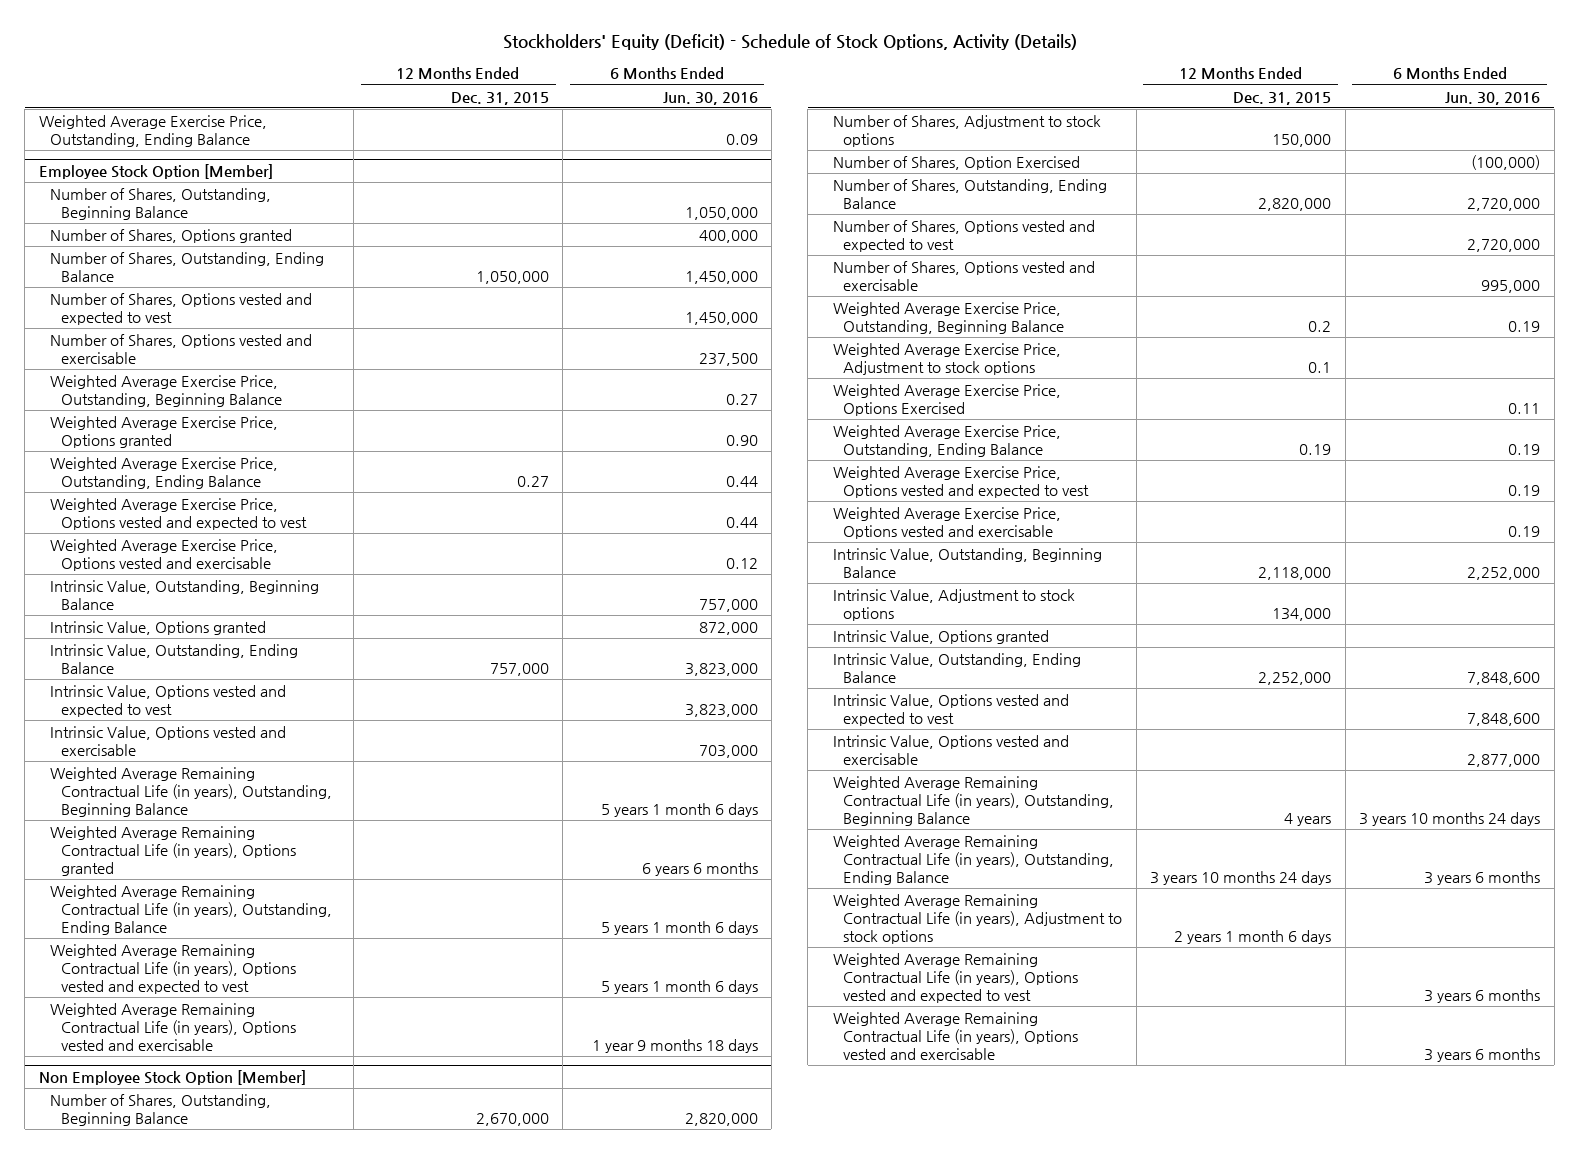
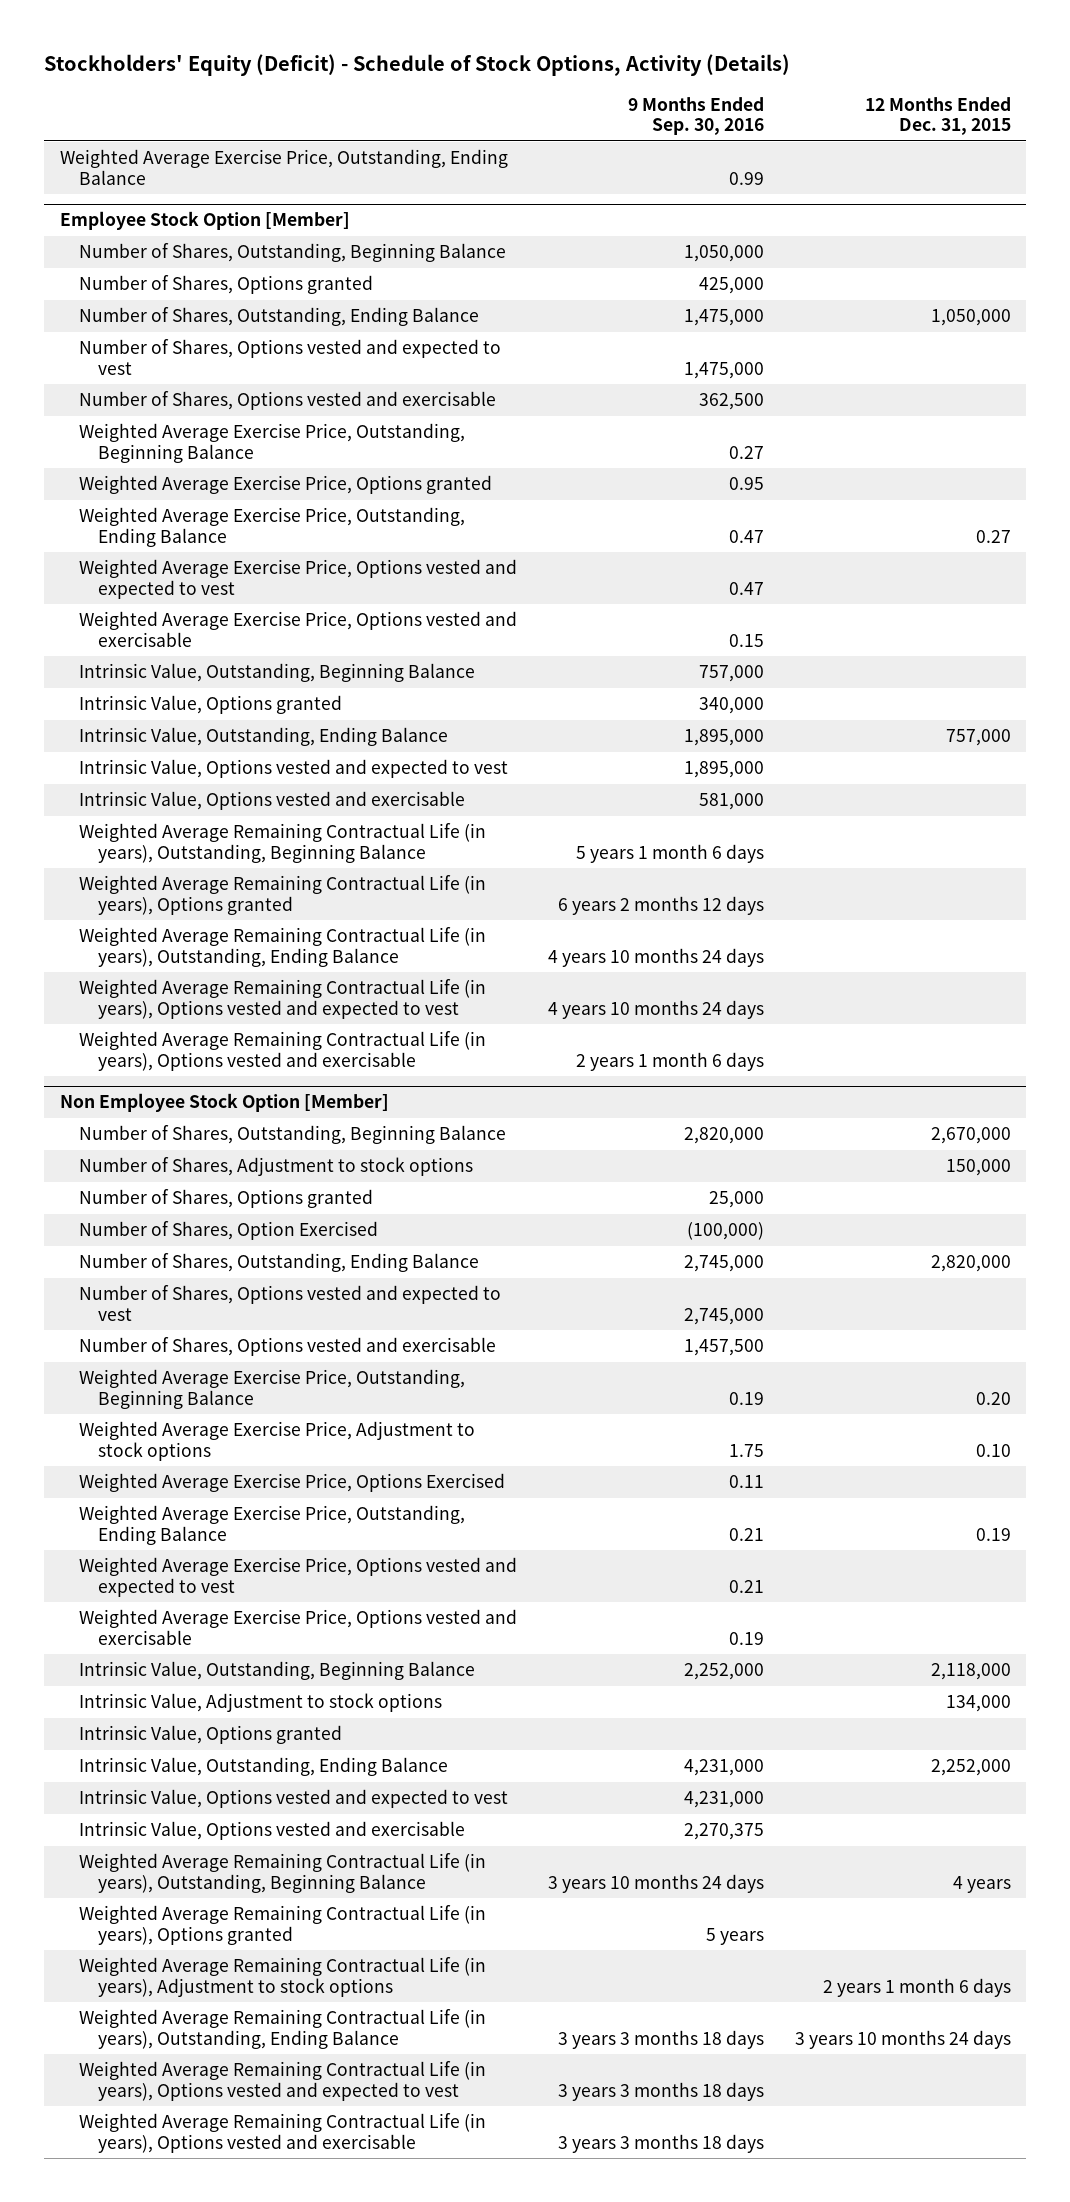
- | 12 Months Ended Dec. 31, 2015 | 6 Months Ended Jun. 30, 2016
+ | 9 Months Ended Sep. 30, 2016 | 12 Months Ended Dec. 31, 2015
@ Non Employee Stock Option [Member]
+ Number of Shares, Options granted | 25,000 |
- Weighted Average Exercise Price, Outstanding, Beginning Balance | 0.2 | 0.19
- Weighted Average Exercise Price, Adjustment to stock options | 0.1 |
+ Weighted Average Exercise Price, Outstanding, Beginning Balance | 0.19 | 0.20
+ Weighted Average Exercise Price, Adjustment to stock options | 1.75 | 0.10
+ Weighted Average Remaining Contractual Life (in years), Options granted | 5 years |
moved down: Weighted Average Remaining Contractual Life (in years), Outstanding, Ending Balance | 3 years 3 months 18 days | 3 years 10 months 24 days

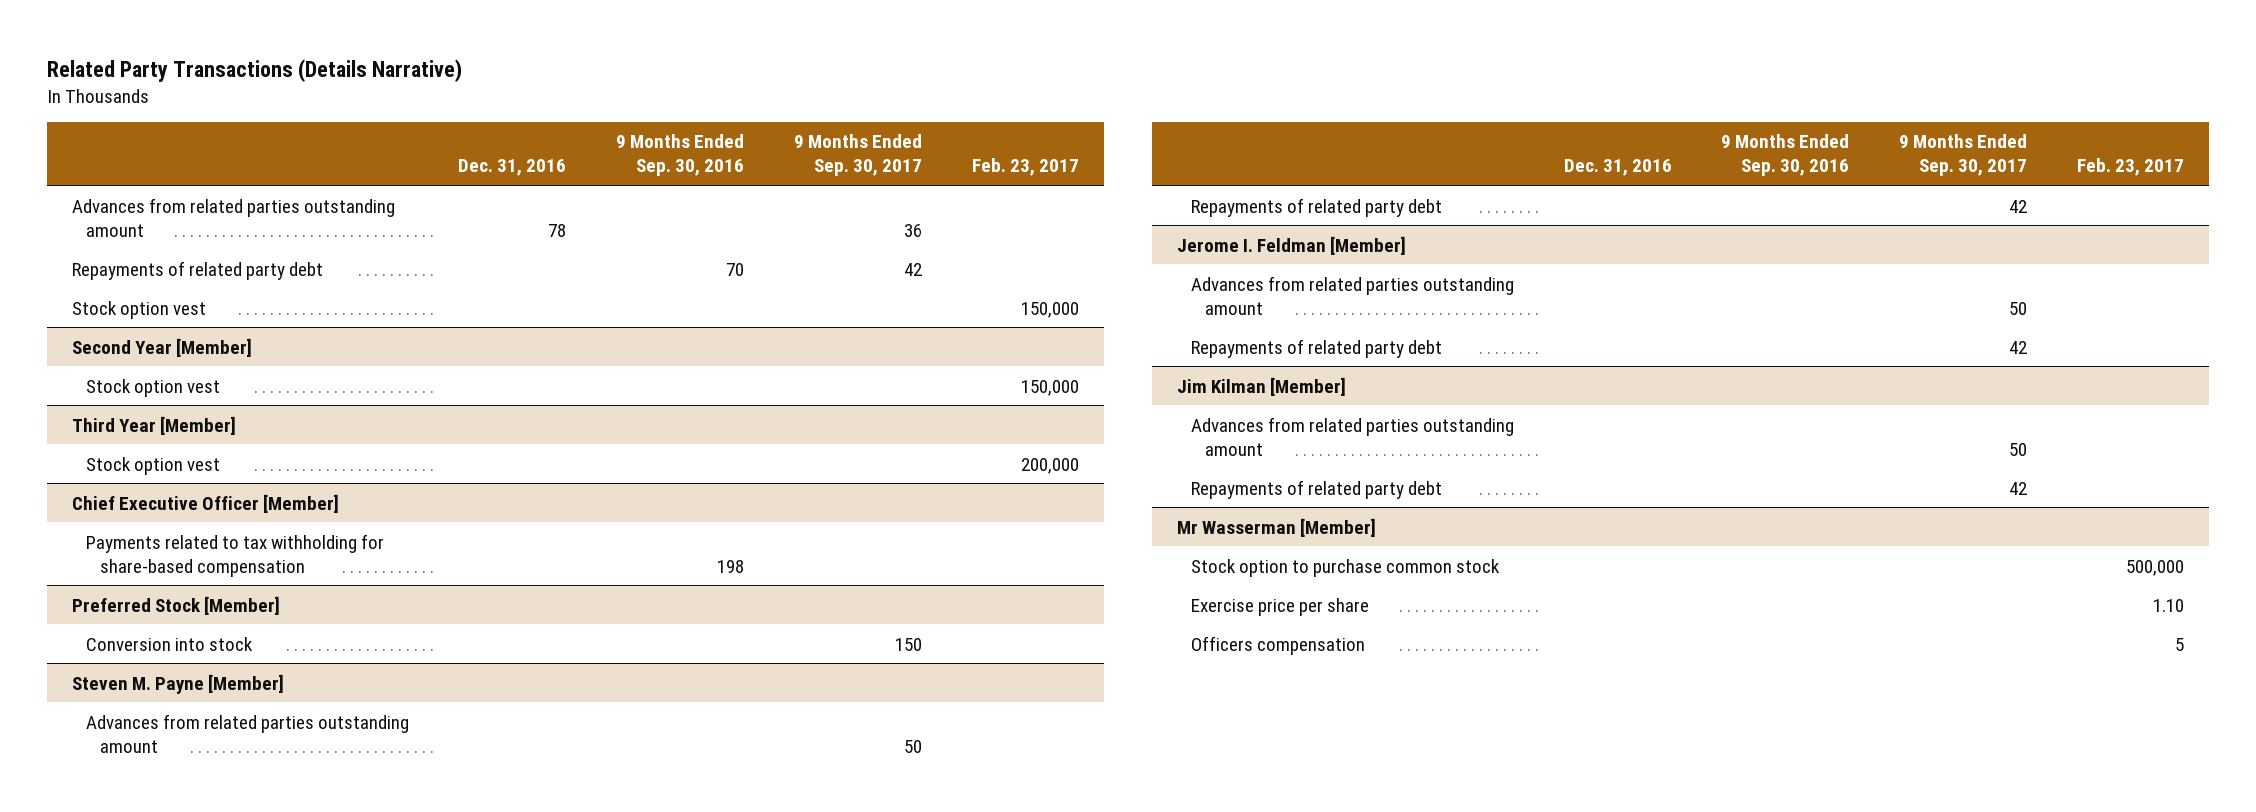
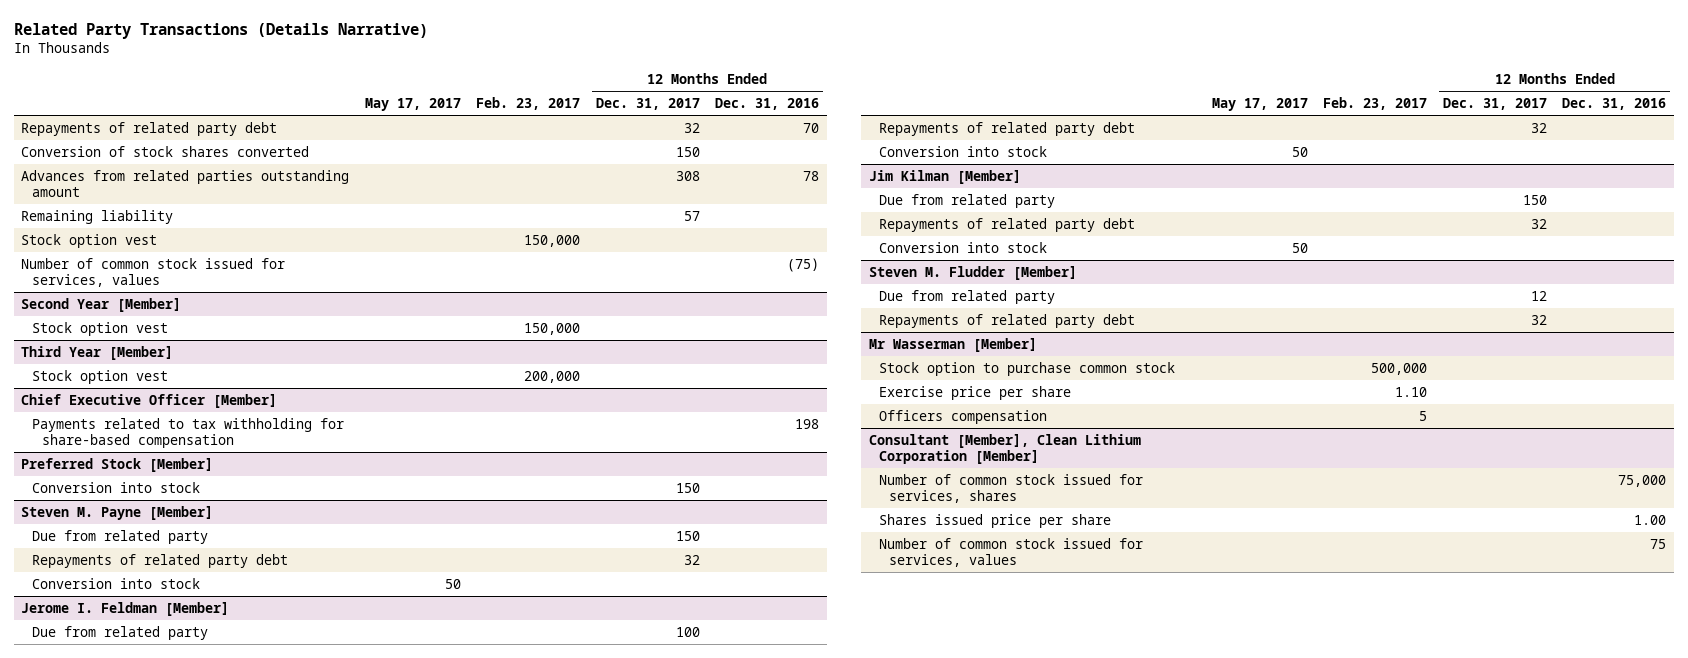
- | Dec. 31, 2016 | 9 Months Ended Sep. 30, 2016 | 9 Months Ended Sep. 30, 2017 | Feb. 23, 2017
+ | May 17, 2017 | Feb. 23, 2017 | 12 Months Ended Dec. 31, 2017 | 12 Months Ended Dec. 31, 2016
+ Conversion of stock shares converted | | | 150 |
moved down: Advances from related parties outstanding amount | | | 308 | 78
+ Remaining liability | | | 57 |
+ Number of common stock issued for services, values | | | | (75)
@ Steven M. Payne [Member]
- Advances from related parties outstanding amount | | | 50 |
+ Due from related party | | | 150 |
+ Conversion into stock | 50 | | |
@ Jerome I. Feldman [Member]
- Advances from related parties outstanding amount | | | 50 |
+ Due from related party | | | 100 |
+ Conversion into stock | 50 | | |
@ Jim Kilman [Member]
- Advances from related parties outstanding amount | | | 50 |
+ Due from related party | | | 150 |
+ Conversion into stock | 50 | | |
+ Steven M. Fludder [Member]
+ Due from related party | | | 12 |
+ Repayments of related party debt | | | 32 |
+ Consultant [Member], Clean Lithium Corporation [Member]
+ Number of common stock issued for services, shares | | | | 75,000
+ Shares issued price per share | | | | 1.00
+ Number of common stock issued for services, values | | | | 75

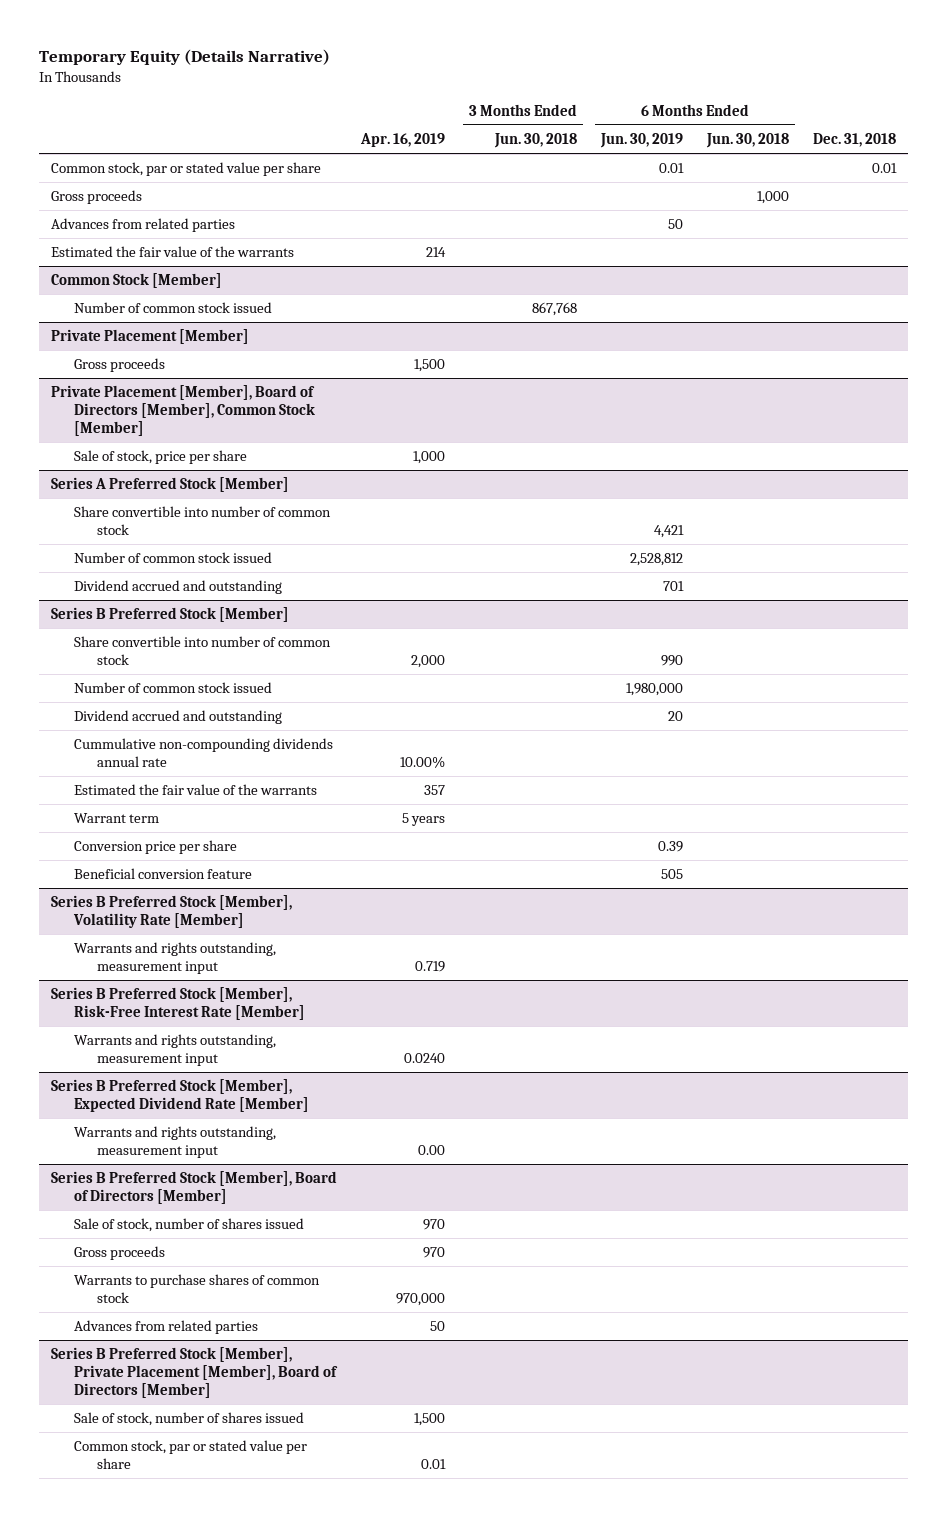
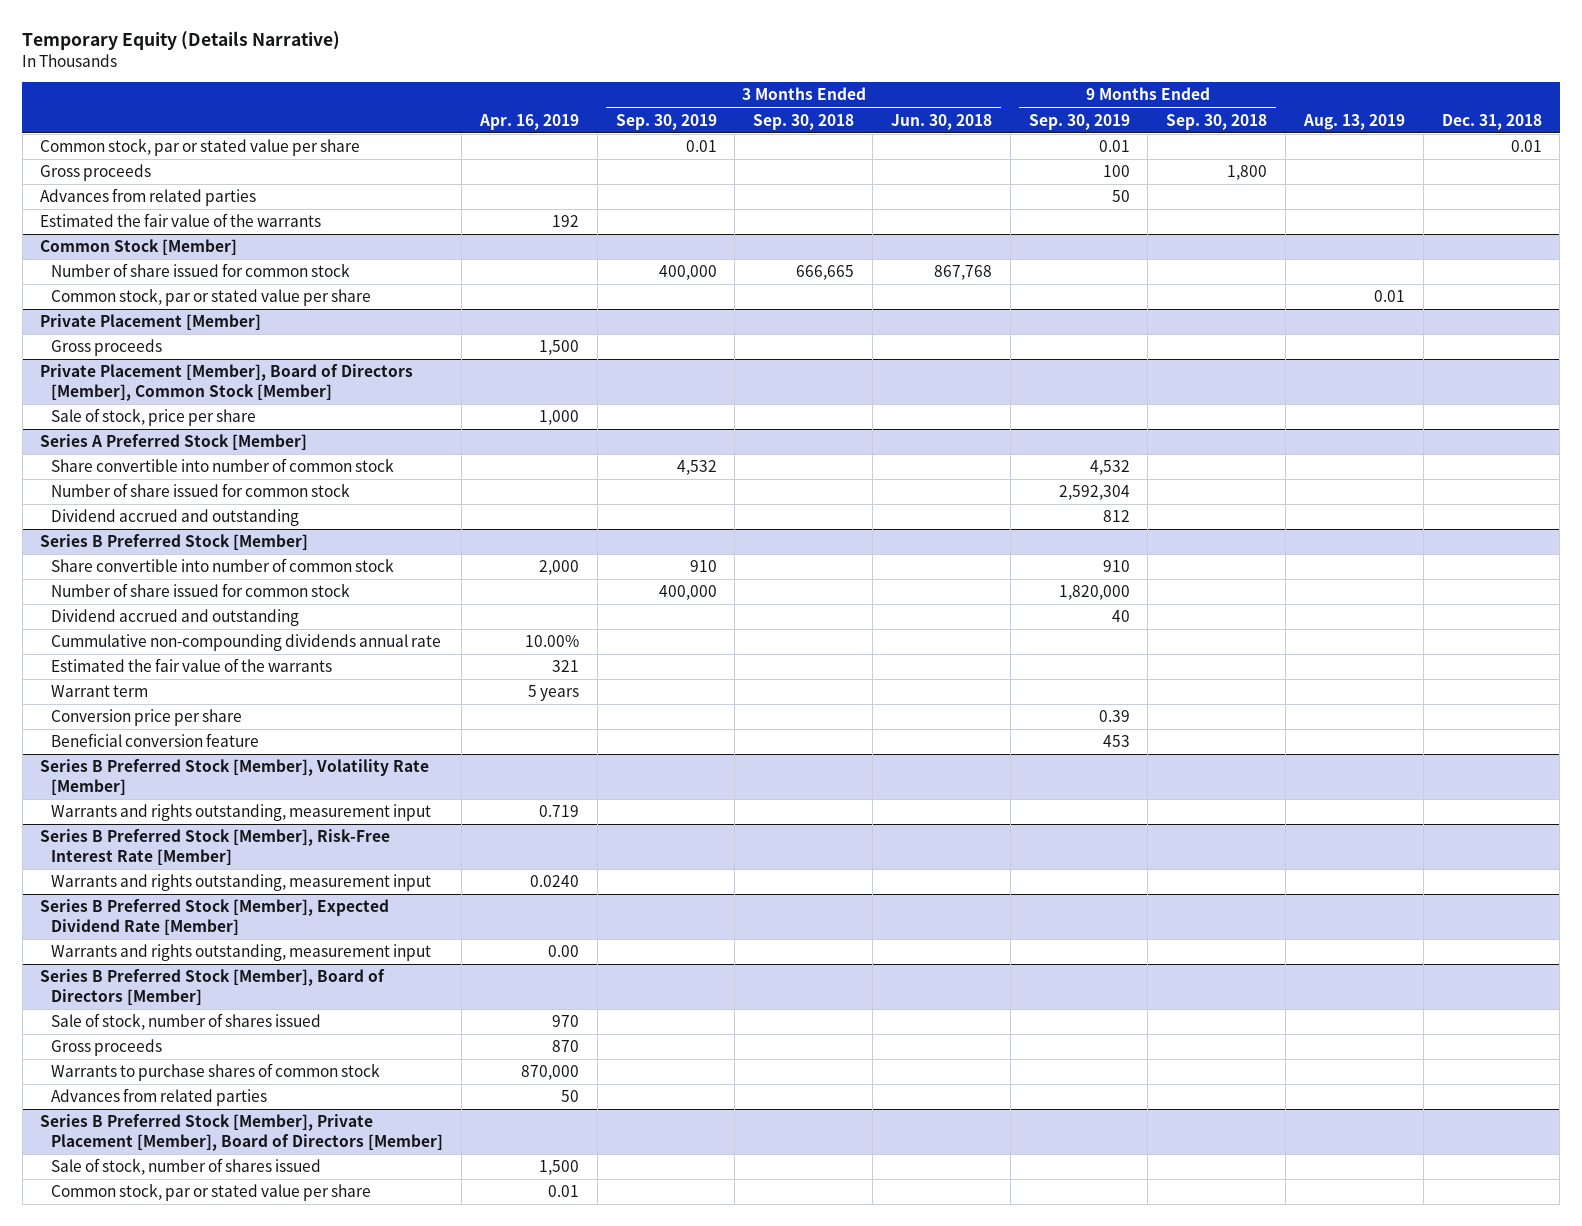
- | Apr. 16, 2019 | 3 Months Ended Jun. 30, 2018 | 6 Months Ended Jun. 30, 2019 | 6 Months Ended Jun. 30, 2018 | Dec. 31, 2018
+ | Apr. 16, 2019 | 3 Months Ended Sep. 30, 2019 | 3 Months Ended Sep. 30, 2018 | 3 Months Ended Jun. 30, 2018 | 9 Months Ended Sep. 30, 2019 | 9 Months Ended Sep. 30, 2018 | Aug. 13, 2019 | Dec. 31, 2018
- Estimated the fair value of the warrants | 214 | | | |
+ Estimated the fair value of the warrants | 192 | | | | | | |
@ Common Stock [Member]
- Number of common stock issued | | 867,768 | | |
+ Number of share issued for common stock | | 400,000 | 666,665 | 867,768 | | | |
+ Common stock, par or stated value per share | | | | | | | 0.01 |
@ Series A Preferred Stock [Member]
- Number of common stock issued | | | 2,528,812 | |
+ Number of share issued for common stock | | | | | 2,592,304 | | |
@ Series B Preferred Stock [Member]
- Number of common stock issued | | | 1,980,000 | |
+ Number of share issued for common stock | | 400,000 | | | 1,820,000 | | |
- Estimated the fair value of the warrants | 357 | | | |
+ Estimated the fair value of the warrants | 321 | | | | | | |
@ Series B Preferred Stock [Member], Board of Directors [Member]
- Gross proceeds | 970 | | | |
- Warrants to purchase shares of common stock | 970,000 | | | |
+ Gross proceeds | 870 | | | | | | |
+ Warrants to purchase shares of common stock | 870,000 | | | | | | |

